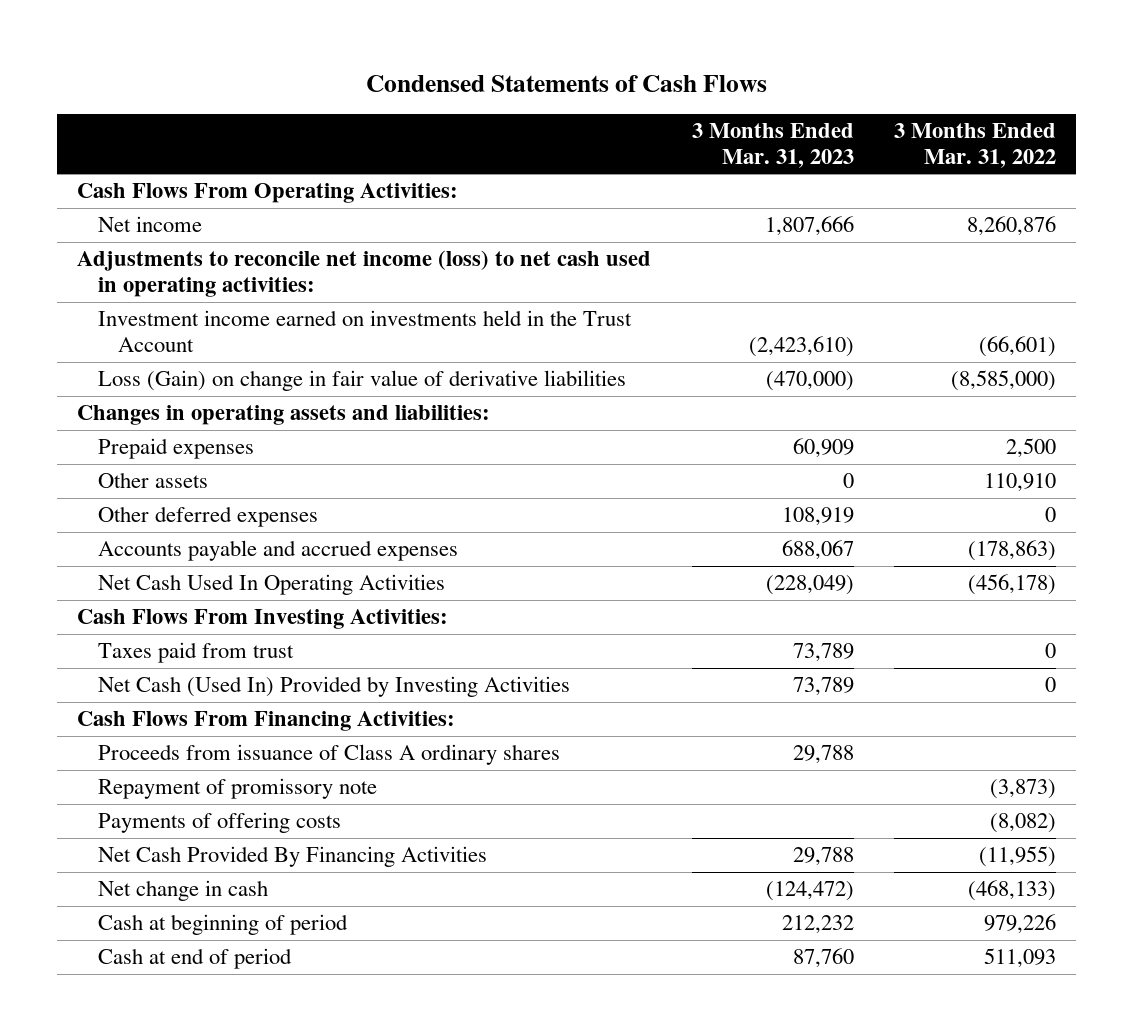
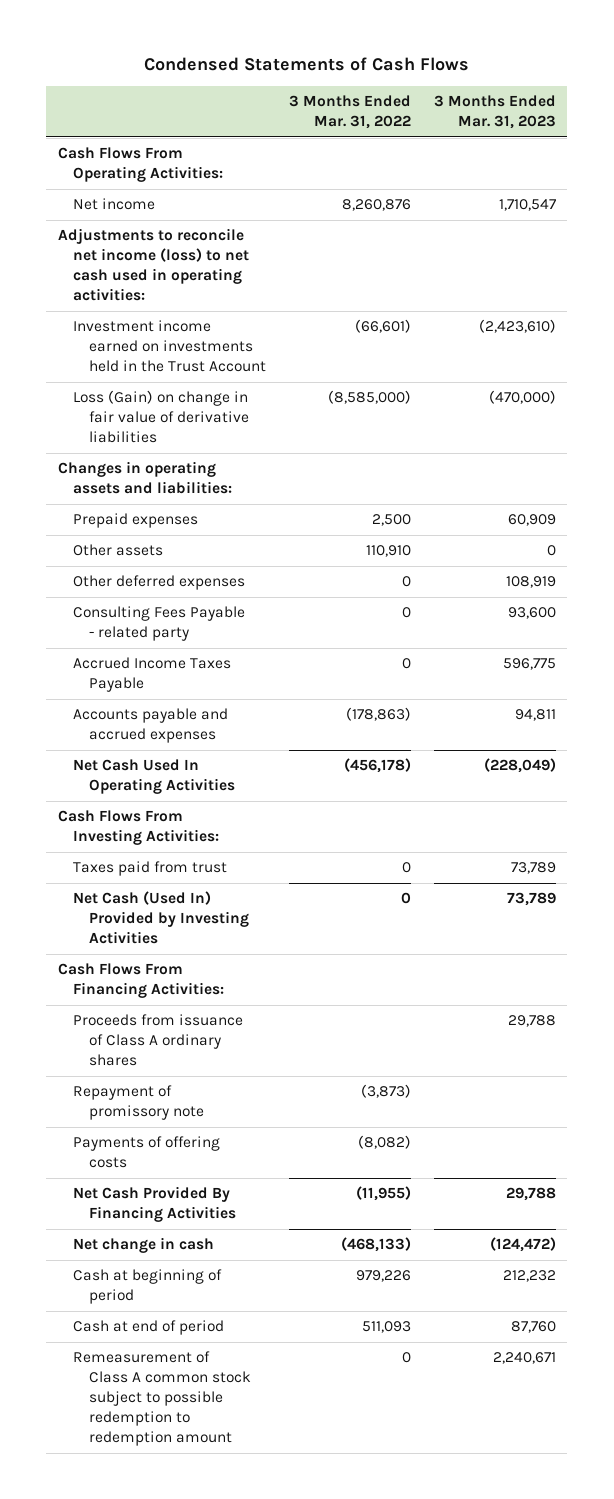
- | 3 Months Ended Mar. 31, 2023 | 3 Months Ended Mar. 31, 2022
+ | 3 Months Ended Mar. 31, 2022 | 3 Months Ended Mar. 31, 2023
- Net income | 1,807,666 | 8,260,876
+ Net income | 8,260,876 | 1,710,547
- Accounts payable and accrued expenses | 688,067 | (178,863)
+ Consulting Fees Payable - related party | 0 | 93,600
+ Accrued Income Taxes Payable | 0 | 596,775
+ Accounts payable and accrued expenses | (178,863) | 94,811
+ Remeasurement of Class A common stock subject to possible redemption to redemption amount | 0 | 2,240,671

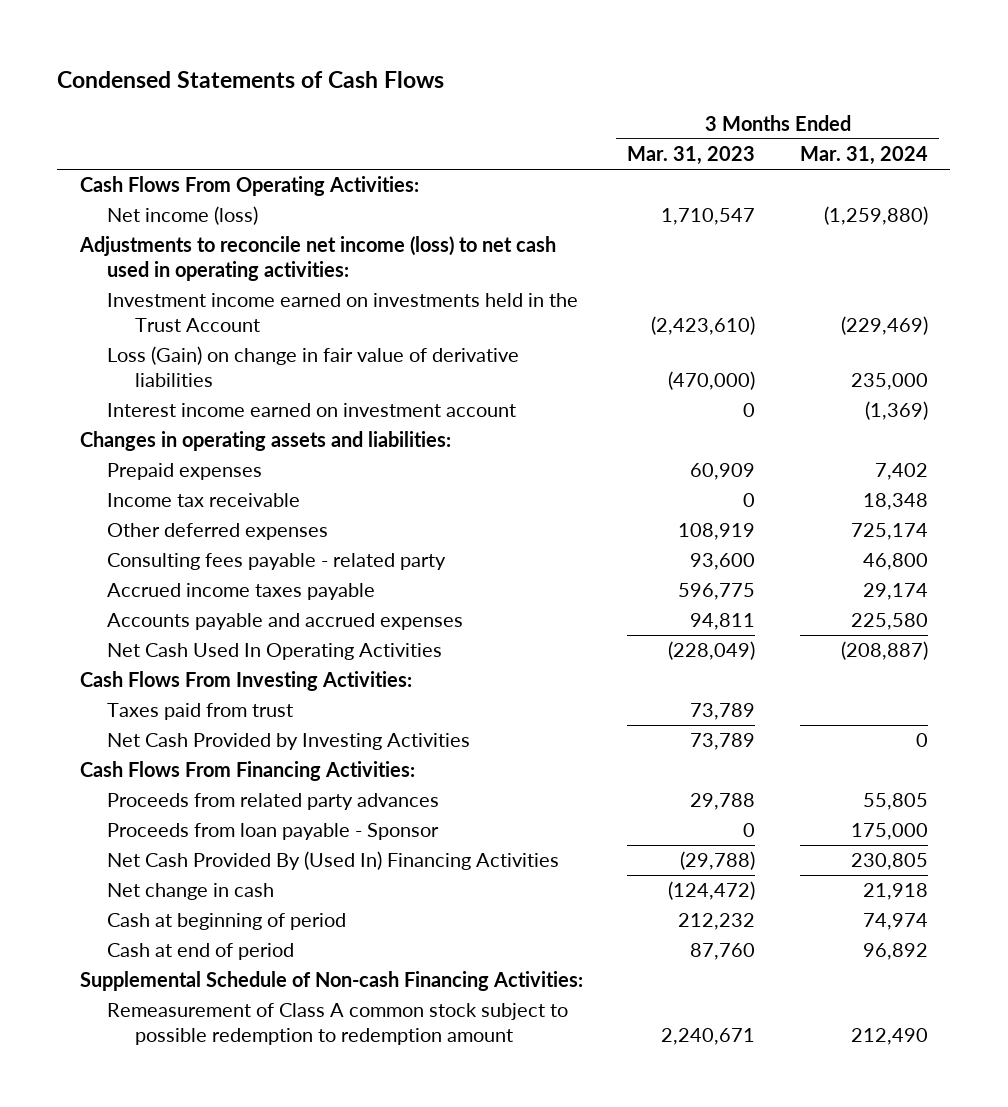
- | 3 Months Ended Mar. 31, 2022 | 3 Months Ended Mar. 31, 2023
+ | 3 Months Ended Mar. 31, 2023 | 3 Months Ended Mar. 31, 2024
- Net income | 8,260,876 | 1,710,547
+ Net income (loss) | 1,710,547 | (1,259,880)
+ Interest income earned on investment account | 0 | (1,369)
- Other assets | 110,910 | 0
+ Income tax receivable | 0 | 18,348
- Consulting Fees Payable - related party | 0 | 93,600
- Accrued Income Taxes Payable | 0 | 596,775
+ Consulting fees payable - related party | 93,600 | 46,800
+ Accrued income taxes payable | 596,775 | 29,174
- Net Cash (Used In) Provided by Investing Activities | 0 | 73,789
+ Net Cash Provided by Investing Activities | 73,789 | 0
- Proceeds from issuance of Class A ordinary shares | | 29,788
- Repayment of promissory note | (3,873) |
- Payments of offering costs | (8,082) |
- Net Cash Provided By Financing Activities | (11,955) | 29,788
+ Proceeds from related party advances | 29,788 | 55,805
+ Proceeds from loan payable - Sponsor | 0 | 175,000
+ Net Cash Provided By (Used In) Financing Activities | (29,788) | 230,805
+ Supplemental Schedule of Non-cash Financing Activities:

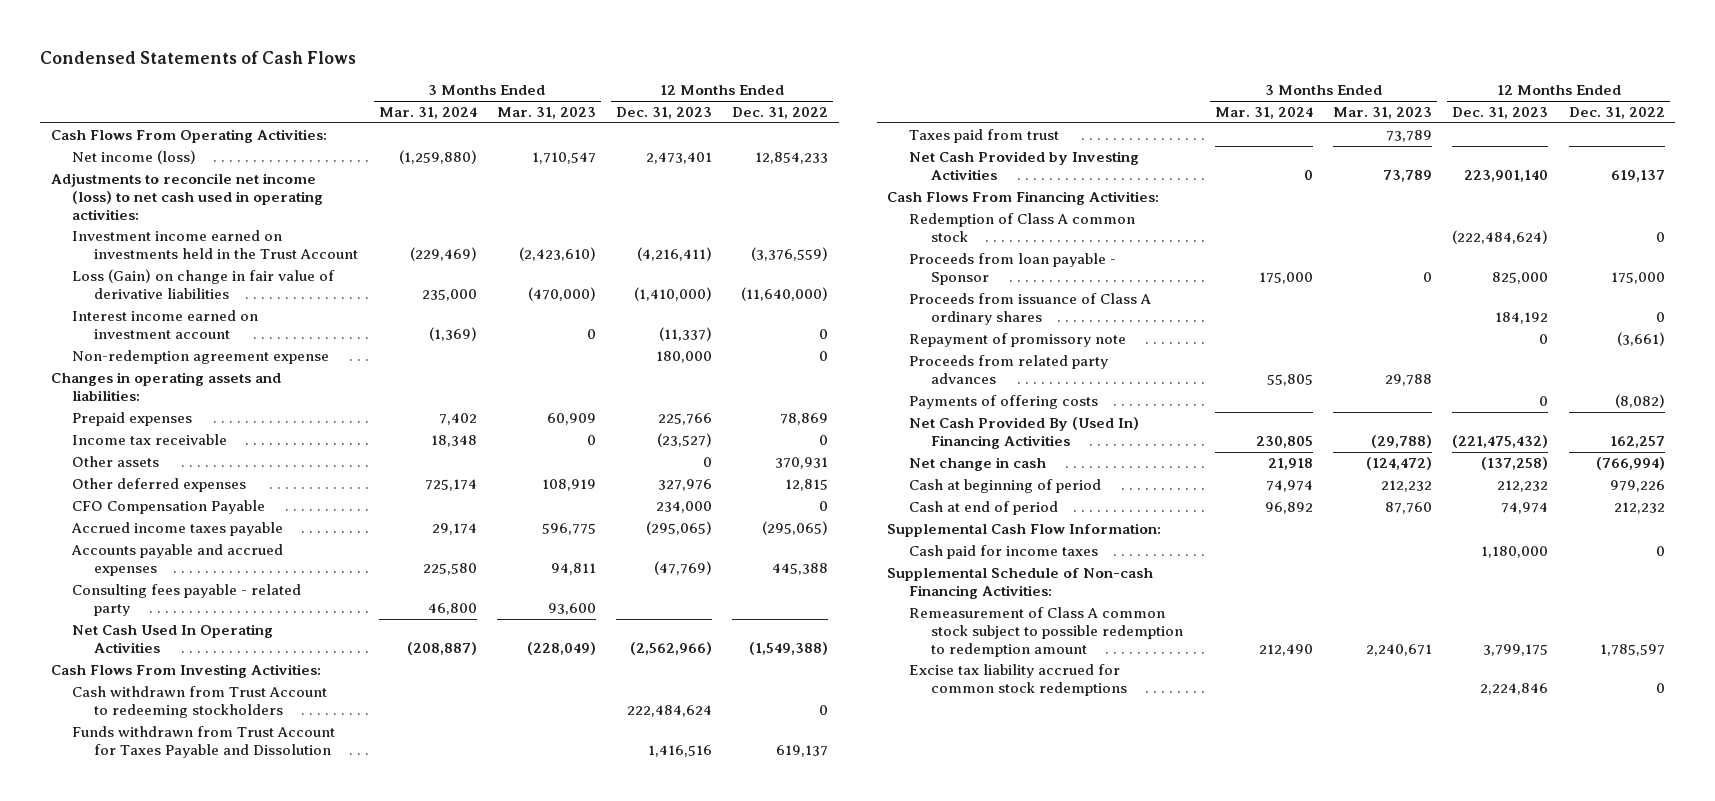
- | 3 Months Ended Mar. 31, 2023 | 3 Months Ended Mar. 31, 2024
+ | 3 Months Ended Mar. 31, 2024 | 3 Months Ended Mar. 31, 2023 | 12 Months Ended Dec. 31, 2023 | 12 Months Ended Dec. 31, 2022
+ Non-redemption agreement expense | | | 180,000 | 0
+ Other assets | | | 0 | 370,931
+ CFO Compensation Payable | | | 234,000 | 0
moved down: Consulting fees payable - related party | 46,800 | 93,600 | |
+ Cash withdrawn from Trust Account to redeeming stockholders | | | 222,484,624 | 0
+ Funds withdrawn from Trust Account for Taxes Payable and Dissolution | | | 1,416,516 | 619,137
+ Redemption of Class A common stock | | | (222,484,624) | 0
+ Proceeds from issuance of Class A ordinary shares | | | 184,192 | 0
+ Repayment of promissory note | | | 0 | (3,661)
moved down: Proceeds from related party advances | 55,805 | 29,788 | |
+ Payments of offering costs | | | 0 | (8,082)
+ Supplemental Cash Flow Information:
+ Cash paid for income taxes | | | 1,180,000 | 0
+ Excise tax liability accrued for common stock redemptions | | | 2,224,846 | 0

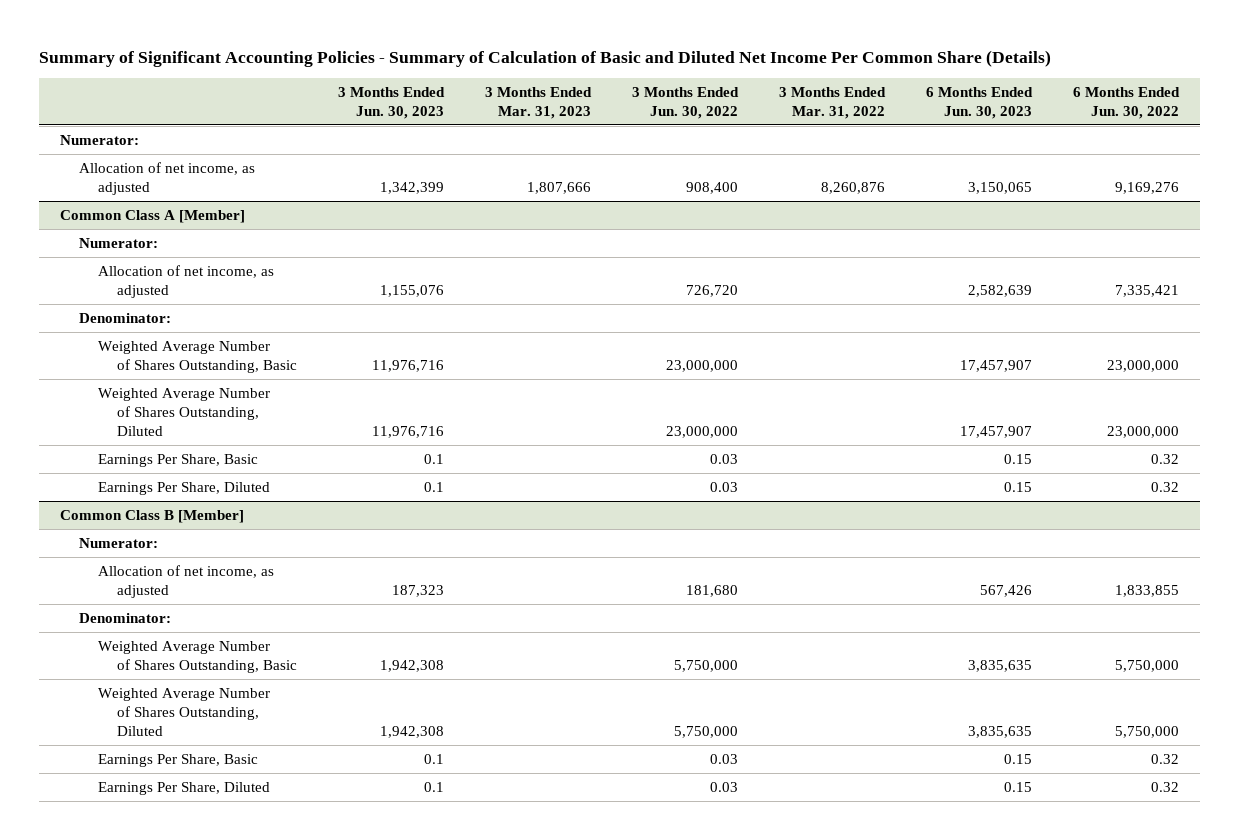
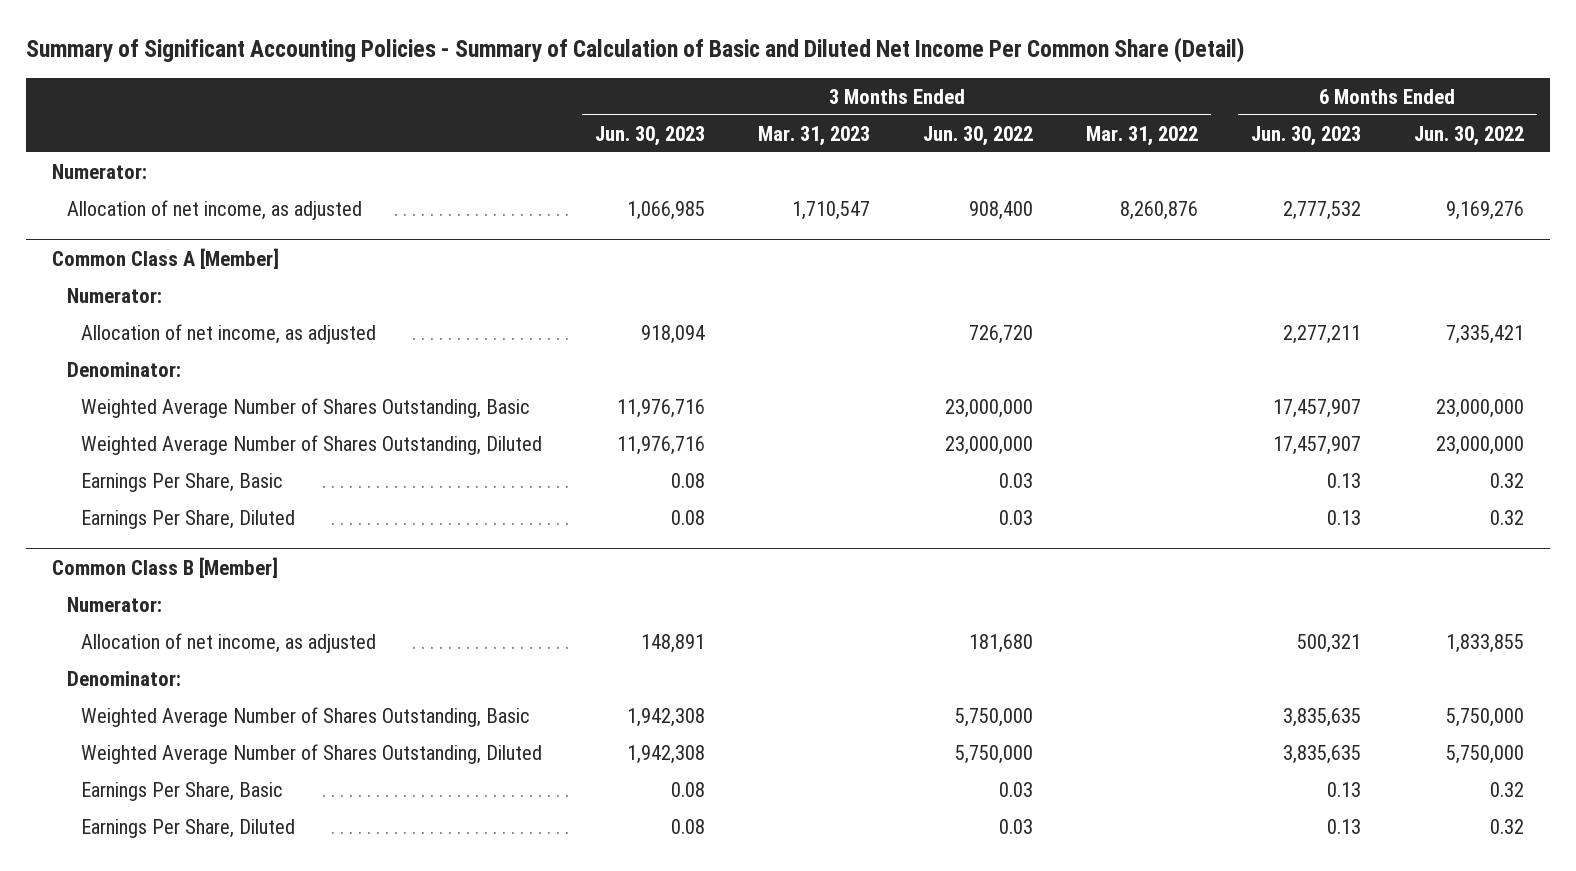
- Summary of Significant Accounting Policies - Summary of Calculation of Basic and Diluted Net Income Per Common Share (Details)
+ Summary of Significant Accounting Policies - Summary of Calculation of Basic and Diluted Net Income Per Common Share (Detail)
- Allocation of net income, as adjusted | 1,342,399 | 1,807,666 | 908,400 | 8,260,876 | 3,150,065 | 9,169,276
+ Allocation of net income, as adjusted | 1,066,985 | 1,710,547 | 908,400 | 8,260,876 | 2,777,532 | 9,169,276
@ Common Class A [Member]
- Allocation of net income, as adjusted | 1,155,076 | | 726,720 | | 2,582,639 | 7,335,421
+ Allocation of net income, as adjusted | 918,094 | | 726,720 | | 2,277,211 | 7,335,421
- Earnings Per Share, Basic | 0.1 | | 0.03 | | 0.15 | 0.32
- Earnings Per Share, Diluted | 0.1 | | 0.03 | | 0.15 | 0.32
+ Earnings Per Share, Basic | 0.08 | | 0.03 | | 0.13 | 0.32
+ Earnings Per Share, Diluted | 0.08 | | 0.03 | | 0.13 | 0.32
@ Common Class B [Member]
- Allocation of net income, as adjusted | 187,323 | | 181,680 | | 567,426 | 1,833,855
+ Allocation of net income, as adjusted | 148,891 | | 181,680 | | 500,321 | 1,833,855
- Earnings Per Share, Basic | 0.1 | | 0.03 | | 0.15 | 0.32
- Earnings Per Share, Diluted | 0.1 | | 0.03 | | 0.15 | 0.32
+ Earnings Per Share, Basic | 0.08 | | 0.03 | | 0.13 | 0.32
+ Earnings Per Share, Diluted | 0.08 | | 0.03 | | 0.13 | 0.32

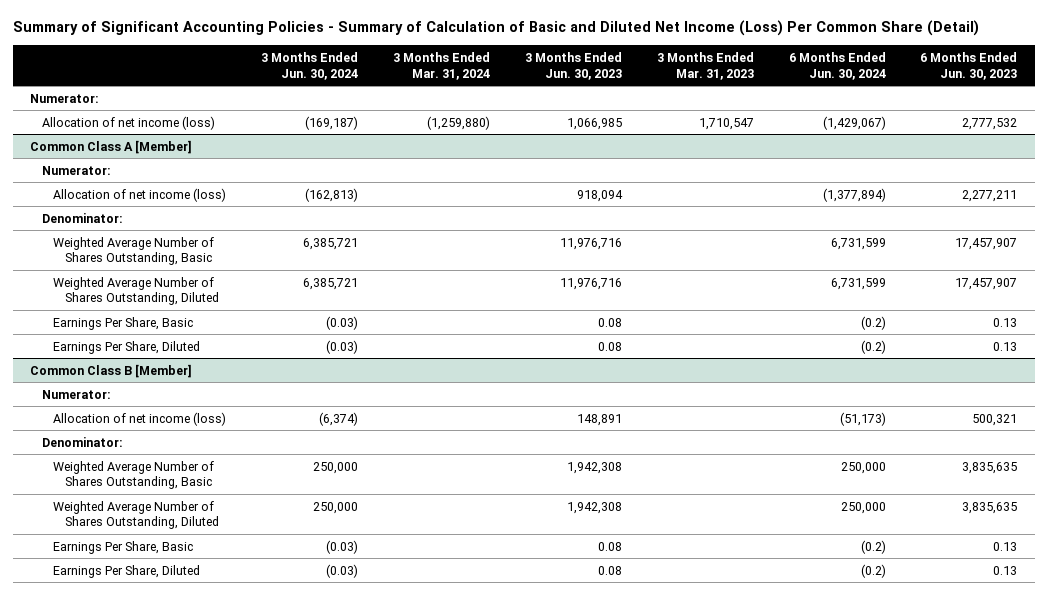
- Summary of Significant Accounting Policies - Summary of Calculation of Basic and Diluted Net Income Per Common Share (Detail)
+ Summary of Significant Accounting Policies - Summary of Calculation of Basic and Diluted Net Income (Loss) Per Common Share (Detail)
- | 3 Months Ended Jun. 30, 2023 | 3 Months Ended Mar. 31, 2023 | 3 Months Ended Jun. 30, 2022 | 3 Months Ended Mar. 31, 2022 | 6 Months Ended Jun. 30, 2023 | 6 Months Ended Jun. 30, 2022
+ | 3 Months Ended Jun. 30, 2024 | 3 Months Ended Mar. 31, 2024 | 3 Months Ended Jun. 30, 2023 | 3 Months Ended Mar. 31, 2023 | 6 Months Ended Jun. 30, 2024 | 6 Months Ended Jun. 30, 2023
- Allocation of net income, as adjusted | 1,066,985 | 1,710,547 | 908,400 | 8,260,876 | 2,777,532 | 9,169,276
+ Allocation of net income (loss) | (169,187) | (1,259,880) | 1,066,985 | 1,710,547 | (1,429,067) | 2,777,532
@ Common Class A [Member]
- Allocation of net income, as adjusted | 918,094 | | 726,720 | | 2,277,211 | 7,335,421
+ Allocation of net income (loss) | (162,813) | | 918,094 | | (1,377,894) | 2,277,211
@ Common Class B [Member]
- Allocation of net income, as adjusted | 148,891 | | 181,680 | | 500,321 | 1,833,855
+ Allocation of net income (loss) | (6,374) | | 148,891 | | (51,173) | 500,321

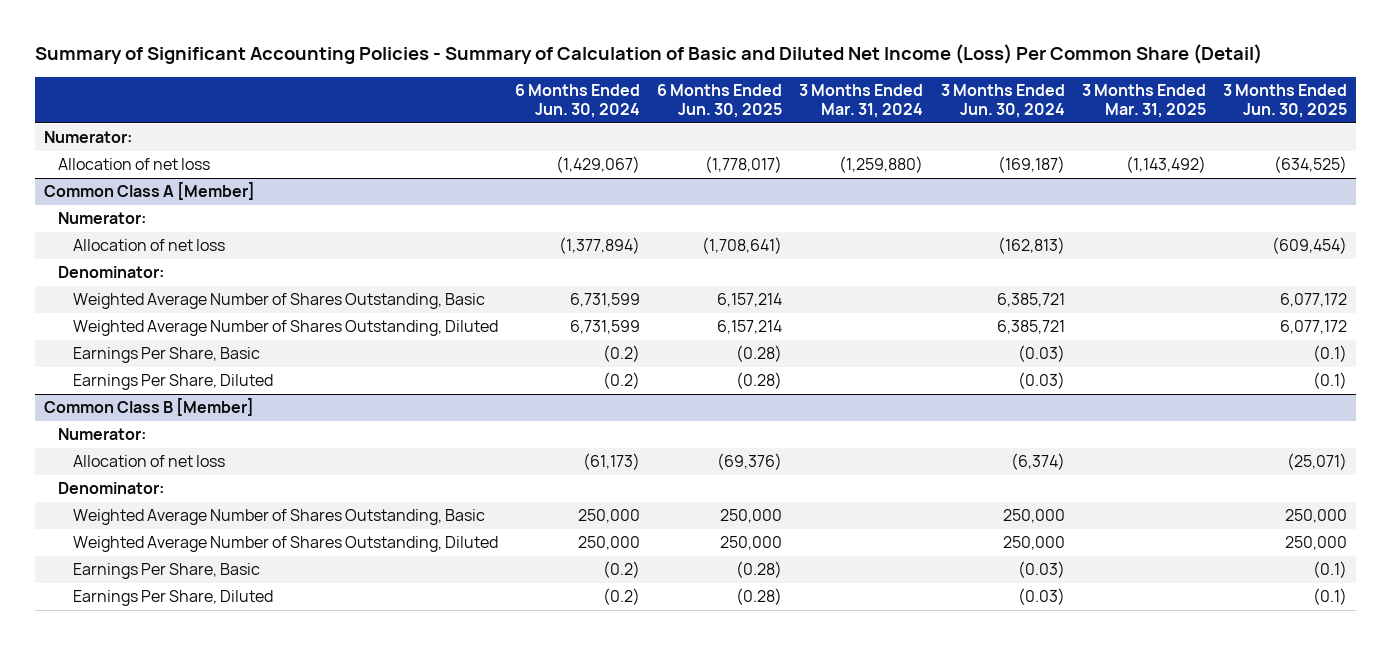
- | 3 Months Ended Jun. 30, 2024 | 3 Months Ended Mar. 31, 2024 | 3 Months Ended Jun. 30, 2023 | 3 Months Ended Mar. 31, 2023 | 6 Months Ended Jun. 30, 2024 | 6 Months Ended Jun. 30, 2023
+ | 6 Months Ended Jun. 30, 2024 | 6 Months Ended Jun. 30, 2025 | 3 Months Ended Mar. 31, 2024 | 3 Months Ended Jun. 30, 2024 | 3 Months Ended Mar. 31, 2025 | 3 Months Ended Jun. 30, 2025
- Allocation of net income (loss) | (169,187) | (1,259,880) | 1,066,985 | 1,710,547 | (1,429,067) | 2,777,532
+ Allocation of net loss | (1,429,067) | (1,778,017) | (1,259,880) | (169,187) | (1,143,492) | (634,525)
@ Common Class A [Member]
- Allocation of net income (loss) | (162,813) | | 918,094 | | (1,377,894) | 2,277,211
+ Allocation of net loss | (1,377,894) | (1,708,641) | | (162,813) | | (609,454)
@ Common Class B [Member]
- Allocation of net income (loss) | (6,374) | | 148,891 | | (51,173) | 500,321
+ Allocation of net loss | (61,173) | (69,376) | | (6,374) | | (25,071)

